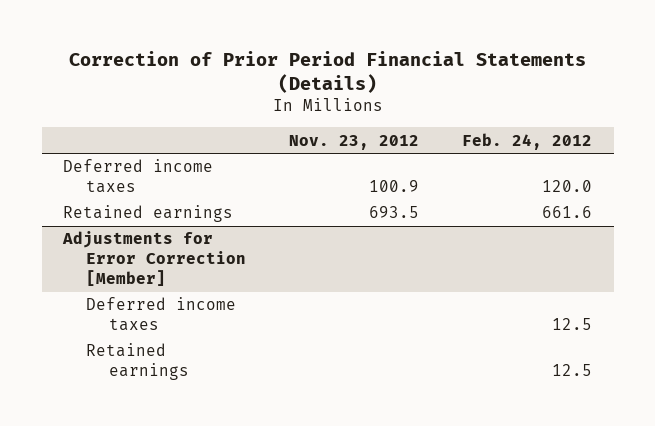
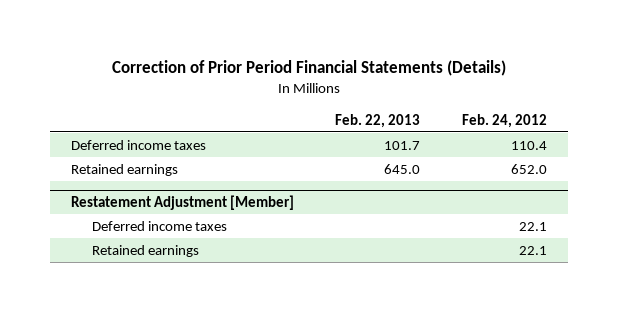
- | Nov. 23, 2012 | Feb. 24, 2012
+ | Feb. 22, 2013 | Feb. 24, 2012
- Deferred income taxes | 100.9 | 120.0
- Retained earnings | 693.5 | 661.6
- Adjustments for Error Correction [Member]
- Deferred income taxes | | 12.5
- Retained earnings | | 12.5
+ Deferred income taxes | 101.7 | 110.4
+ Retained earnings | 645.0 | 652.0
+ Restatement Adjustment [Member]
+ Deferred income taxes | | 22.1
+ Retained earnings | | 22.1

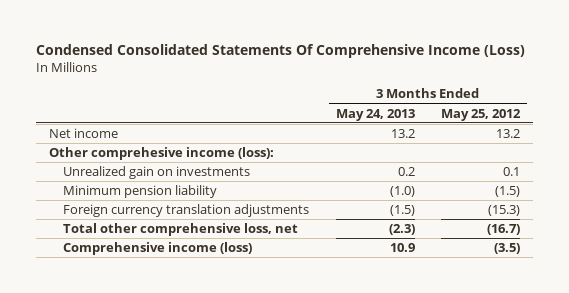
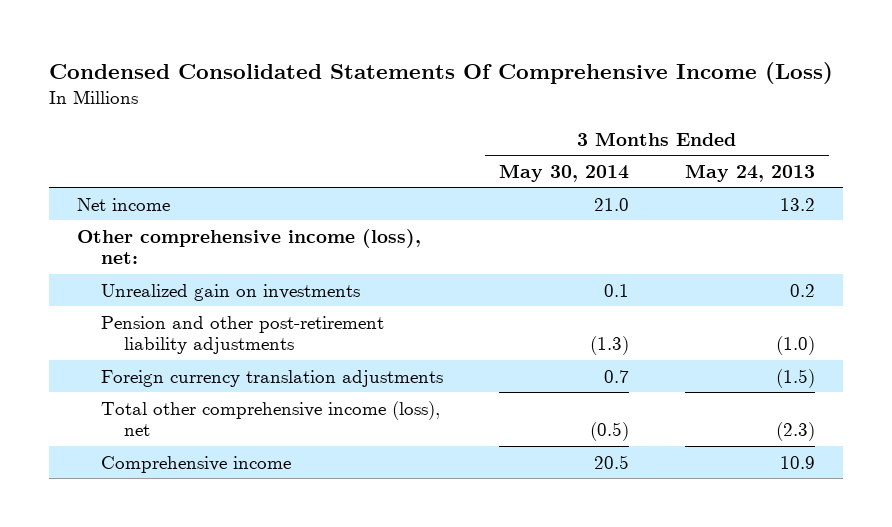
- | 3 Months Ended May 24, 2013 | 3 Months Ended May 25, 2012
+ | 3 Months Ended May 30, 2014 | 3 Months Ended May 24, 2013
- Other comprehesive income (loss):
+ Other comprehensive income (loss), net:
- Minimum pension liability | (1.0) | (1.5)
+ Pension and other post-retirement liability adjustments | (1.3) | (1.0)
- Total other comprehensive loss, net | (2.3) | (16.7)
- Comprehensive income (loss) | 10.9 | (3.5)
+ Total other comprehensive income (loss), net | (0.5) | (2.3)
+ Comprehensive income | 20.5 | 10.9

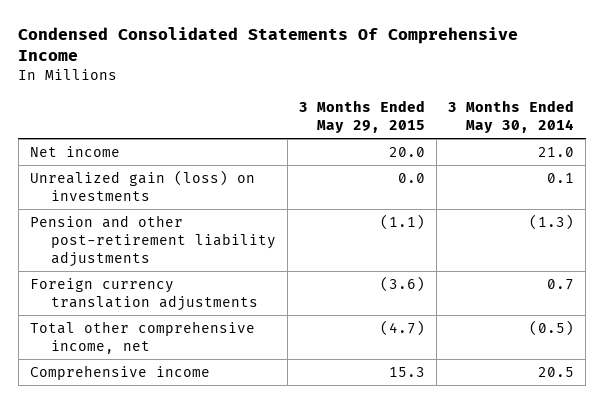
- Condensed Consolidated Statements Of Comprehensive Income (Loss)
+ Condensed Consolidated Statements Of Comprehensive Income
- | 3 Months Ended May 30, 2014 | 3 Months Ended May 24, 2013
+ | 3 Months Ended May 29, 2015 | 3 Months Ended May 30, 2014
- Other comprehensive income (loss), net:
- Unrealized gain on investments | 0.1 | 0.2
+ Unrealized gain (loss) on investments | 0.0 | 0.1
- Total other comprehensive income (loss), net | (0.5) | (2.3)
+ Total other comprehensive income, net | (4.7) | (0.5)

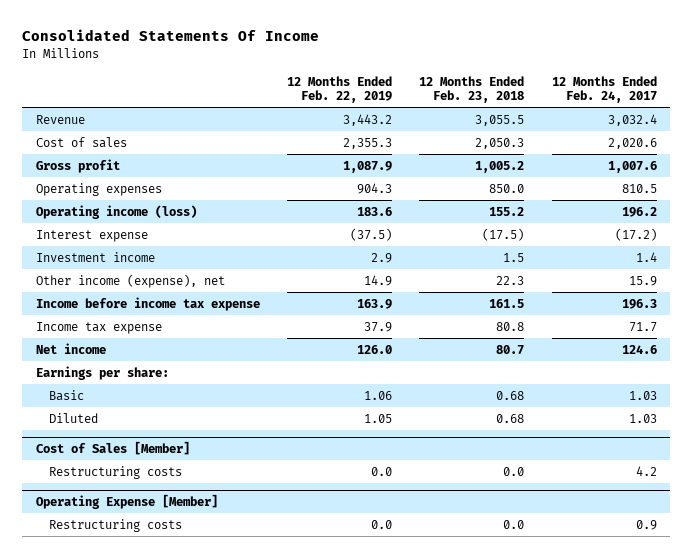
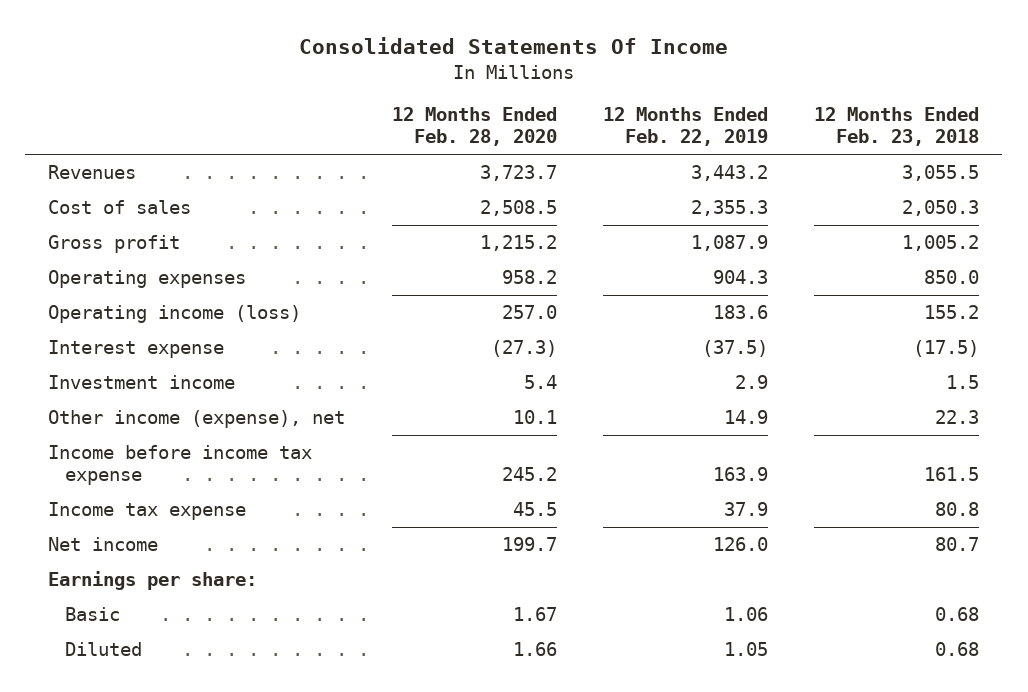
- | 12 Months Ended Feb. 22, 2019 | 12 Months Ended Feb. 23, 2018 | 12 Months Ended Feb. 24, 2017
+ | 12 Months Ended Feb. 28, 2020 | 12 Months Ended Feb. 22, 2019 | 12 Months Ended Feb. 23, 2018
- Revenue | 3,443.2 | 3,055.5 | 3,032.4
+ Revenues | 3,723.7 | 3,443.2 | 3,055.5
- Cost of Sales [Member]
- Restructuring costs | 0.0 | 0.0 | 4.2
- Operating Expense [Member]
- Restructuring costs | 0.0 | 0.0 | 0.9

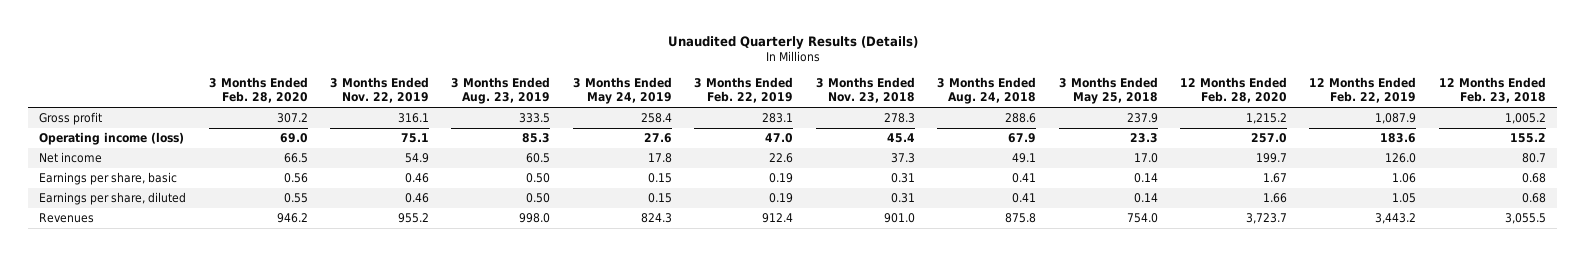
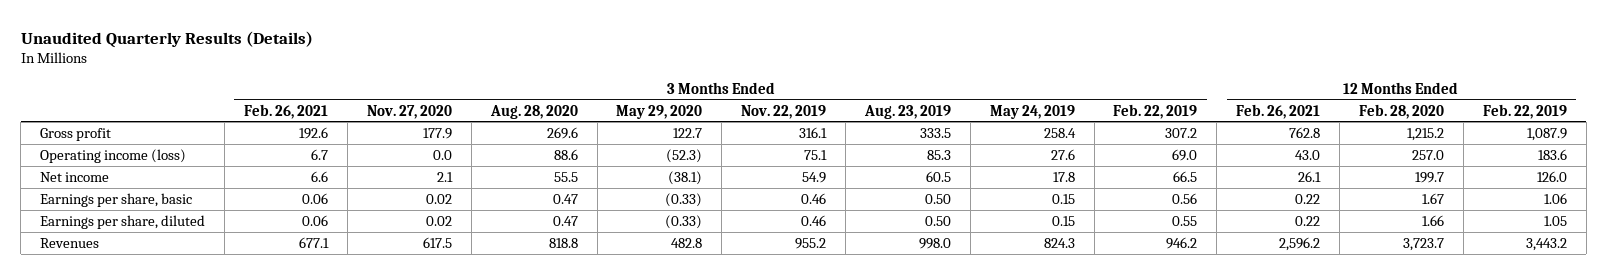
- | 3 Months Ended Feb. 28, 2020 | 3 Months Ended Nov. 22, 2019 | 3 Months Ended Aug. 23, 2019 | 3 Months Ended May 24, 2019 | 3 Months Ended Feb. 22, 2019 | 3 Months Ended Nov. 23, 2018 | 3 Months Ended Aug. 24, 2018 | 3 Months Ended May 25, 2018 | 12 Months Ended Feb. 28, 2020 | 12 Months Ended Feb. 22, 2019 | 12 Months Ended Feb. 23, 2018
+ | 3 Months Ended Feb. 26, 2021 | 3 Months Ended Nov. 27, 2020 | 3 Months Ended Aug. 28, 2020 | 3 Months Ended May 29, 2020 | 3 Months Ended Nov. 22, 2019 | 3 Months Ended Aug. 23, 2019 | 3 Months Ended May 24, 2019 | 3 Months Ended Feb. 22, 2019 | 12 Months Ended Feb. 26, 2021 | 12 Months Ended Feb. 28, 2020 | 12 Months Ended Feb. 22, 2019
- Gross profit | 307.2 | 316.1 | 333.5 | 258.4 | 283.1 | 278.3 | 288.6 | 237.9 | 1,215.2 | 1,087.9 | 1,005.2
- Operating income (loss) | 69.0 | 75.1 | 85.3 | 27.6 | 47.0 | 45.4 | 67.9 | 23.3 | 257.0 | 183.6 | 155.2
- Net income | 66.5 | 54.9 | 60.5 | 17.8 | 22.6 | 37.3 | 49.1 | 17.0 | 199.7 | 126.0 | 80.7
- Earnings per share, basic | 0.56 | 0.46 | 0.50 | 0.15 | 0.19 | 0.31 | 0.41 | 0.14 | 1.67 | 1.06 | 0.68
- Earnings per share, diluted | 0.55 | 0.46 | 0.50 | 0.15 | 0.19 | 0.31 | 0.41 | 0.14 | 1.66 | 1.05 | 0.68
- Revenues | 946.2 | 955.2 | 998.0 | 824.3 | 912.4 | 901.0 | 875.8 | 754.0 | 3,723.7 | 3,443.2 | 3,055.5
+ Gross profit | 192.6 | 177.9 | 269.6 | 122.7 | 316.1 | 333.5 | 258.4 | 307.2 | 762.8 | 1,215.2 | 1,087.9
+ Operating income (loss) | 6.7 | 0.0 | 88.6 | (52.3) | 75.1 | 85.3 | 27.6 | 69.0 | 43.0 | 257.0 | 183.6
+ Net income | 6.6 | 2.1 | 55.5 | (38.1) | 54.9 | 60.5 | 17.8 | 66.5 | 26.1 | 199.7 | 126.0
+ Earnings per share, basic | 0.06 | 0.02 | 0.47 | (0.33) | 0.46 | 0.50 | 0.15 | 0.56 | 0.22 | 1.67 | 1.06
+ Earnings per share, diluted | 0.06 | 0.02 | 0.47 | (0.33) | 0.46 | 0.50 | 0.15 | 0.55 | 0.22 | 1.66 | 1.05
+ Revenues | 677.1 | 617.5 | 818.8 | 482.8 | 955.2 | 998.0 | 824.3 | 946.2 | 2,596.2 | 3,723.7 | 3,443.2

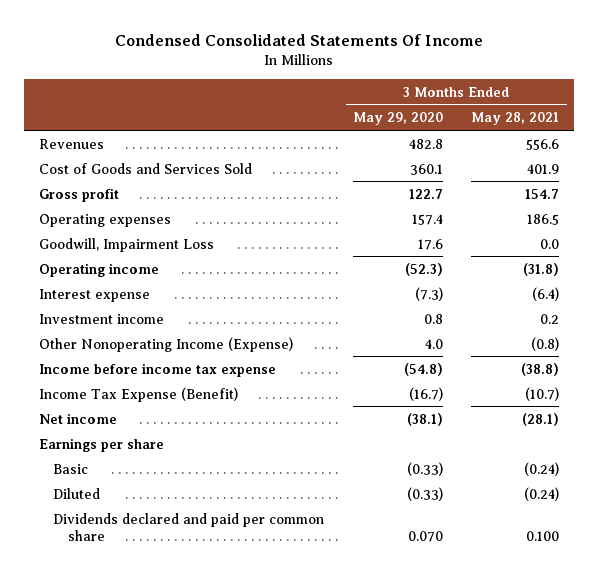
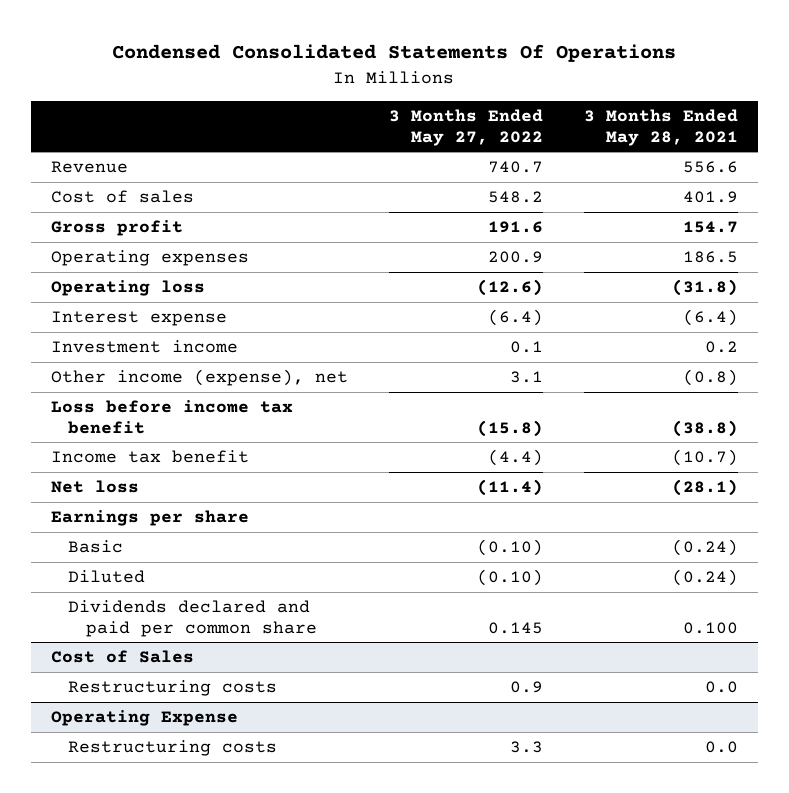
- Condensed Consolidated Statements Of Income
+ Condensed Consolidated Statements Of Operations
- | 3 Months Ended May 29, 2020 | 3 Months Ended May 28, 2021
+ | 3 Months Ended May 27, 2022 | 3 Months Ended May 28, 2021
- Revenues | 482.8 | 556.6
- Cost of Goods and Services Sold | 360.1 | 401.9
+ Revenue | 740.7 | 556.6
+ Cost of sales | 548.2 | 401.9
- Goodwill, Impairment Loss | 17.6 | 0.0
- Operating income | (52.3) | (31.8)
+ Operating loss | (12.6) | (31.8)
- Other Nonoperating Income (Expense) | 4.0 | (0.8)
- Income before income tax expense | (54.8) | (38.8)
- Income Tax Expense (Benefit) | (16.7) | (10.7)
- Net income | (38.1) | (28.1)
+ Other income (expense), net | 3.1 | (0.8)
+ Loss before income tax benefit | (15.8) | (38.8)
+ Income tax benefit | (4.4) | (10.7)
+ Net loss | (11.4) | (28.1)
+ Cost of Sales
+ Restructuring costs | 0.9 | 0.0
+ Operating Expense
+ Restructuring costs | 3.3 | 0.0

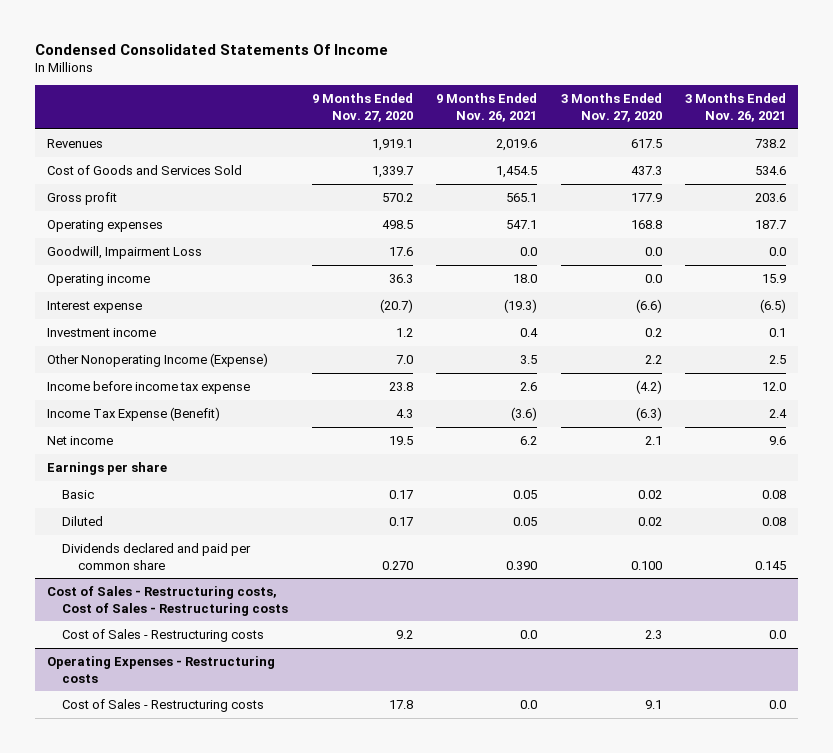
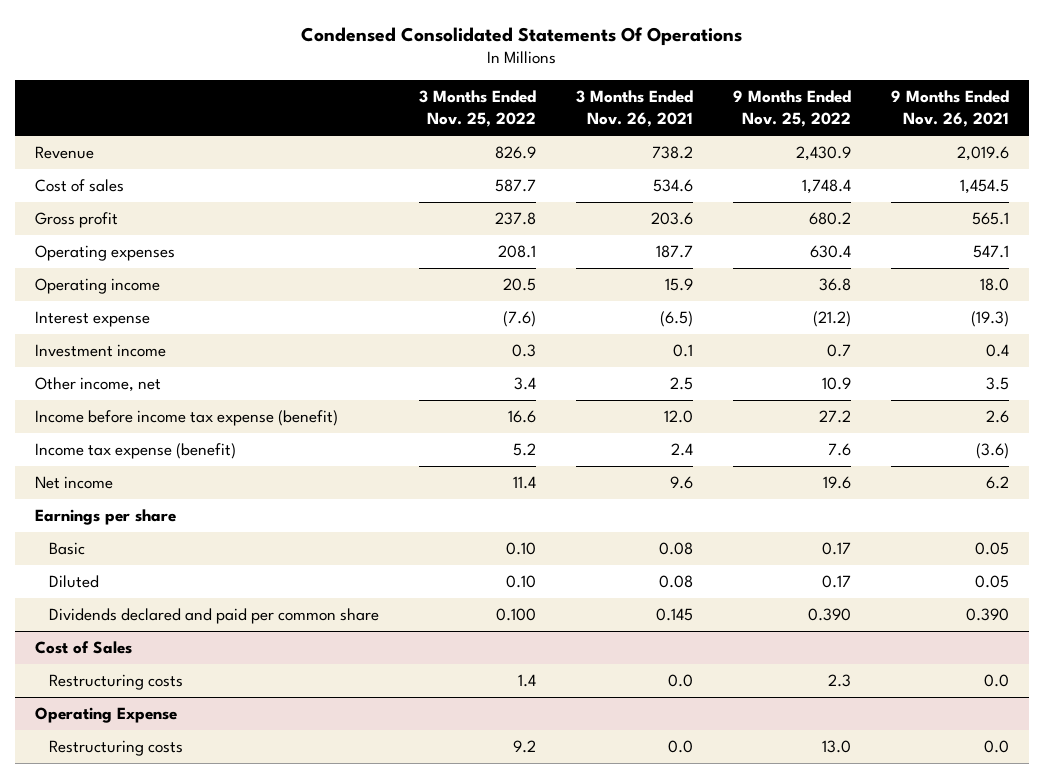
- Condensed Consolidated Statements Of Income
+ Condensed Consolidated Statements Of Operations
- | 9 Months Ended Nov. 27, 2020 | 9 Months Ended Nov. 26, 2021 | 3 Months Ended Nov. 27, 2020 | 3 Months Ended Nov. 26, 2021
+ | 3 Months Ended Nov. 25, 2022 | 3 Months Ended Nov. 26, 2021 | 9 Months Ended Nov. 25, 2022 | 9 Months Ended Nov. 26, 2021
- Revenues | 1,919.1 | 2,019.6 | 617.5 | 738.2
- Cost of Goods and Services Sold | 1,339.7 | 1,454.5 | 437.3 | 534.6
+ Revenue | 826.9 | 738.2 | 2,430.9 | 2,019.6
+ Cost of sales | 587.7 | 534.6 | 1,748.4 | 1,454.5
- Goodwill, Impairment Loss | 17.6 | 0.0 | 0.0 | 0.0
- Other Nonoperating Income (Expense) | 7.0 | 3.5 | 2.2 | 2.5
- Income before income tax expense | 23.8 | 2.6 | (4.2) | 12.0
- Income Tax Expense (Benefit) | 4.3 | (3.6) | (6.3) | 2.4
+ Other income, net | 3.4 | 2.5 | 10.9 | 3.5
+ Income before income tax expense (benefit) | 16.6 | 12.0 | 27.2 | 2.6
+ Income tax expense (benefit) | 5.2 | 2.4 | 7.6 | (3.6)
- Cost of Sales - Restructuring costs, Cost of Sales - Restructuring costs
- Cost of Sales - Restructuring costs | 9.2 | 0.0 | 2.3 | 0.0
- Operating Expenses - Restructuring costs
- Cost of Sales - Restructuring costs | 17.8 | 0.0 | 9.1 | 0.0
+ Cost of Sales
+ Restructuring costs | 1.4 | 0.0 | 2.3 | 0.0
+ Operating Expense
+ Restructuring costs | 9.2 | 0.0 | 13.0 | 0.0

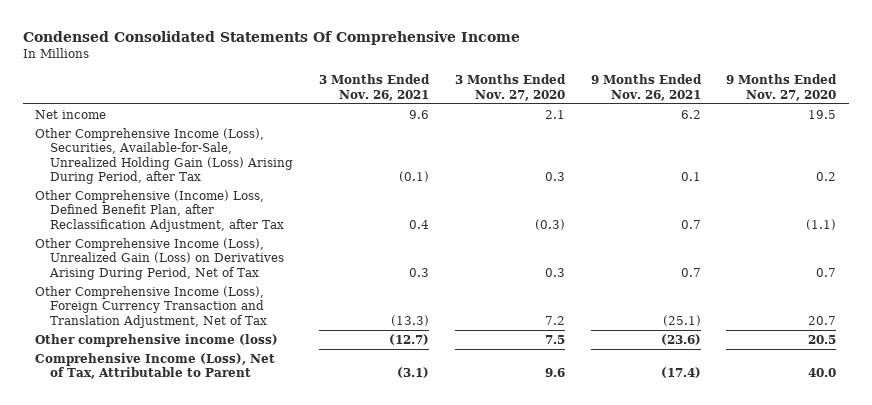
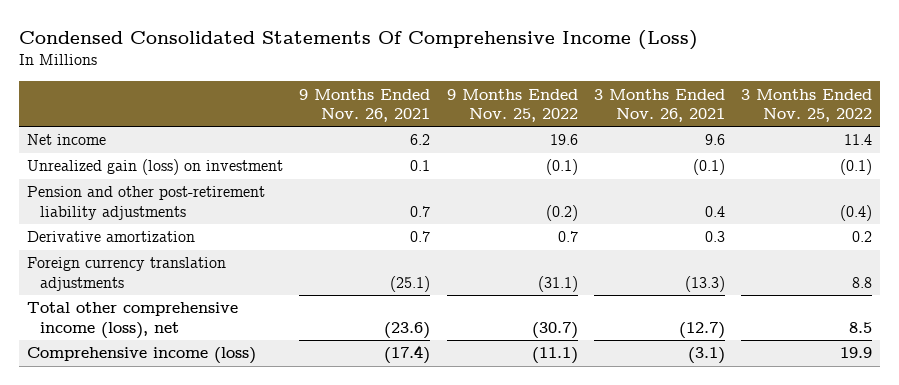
- Condensed Consolidated Statements Of Comprehensive Income
+ Condensed Consolidated Statements Of Comprehensive Income (Loss)
- | 3 Months Ended Nov. 26, 2021 | 3 Months Ended Nov. 27, 2020 | 9 Months Ended Nov. 26, 2021 | 9 Months Ended Nov. 27, 2020
+ | 9 Months Ended Nov. 26, 2021 | 9 Months Ended Nov. 25, 2022 | 3 Months Ended Nov. 26, 2021 | 3 Months Ended Nov. 25, 2022
- Other Comprehensive Income (Loss), Securities, Available-for-Sale, Unrealized Holding Gain (Loss) Arising During Period, after Tax | (0.1) | 0.3 | 0.1 | 0.2
- Other Comprehensive (Income) Loss, Defined Benefit Plan, after Reclassification Adjustment, after Tax | 0.4 | (0.3) | 0.7 | (1.1)
- Other Comprehensive Income (Loss), Unrealized Gain (Loss) on Derivatives Arising During Period, Net of Tax | 0.3 | 0.3 | 0.7 | 0.7
- Other Comprehensive Income (Loss), Foreign Currency Transaction and Translation Adjustment, Net of Tax | (13.3) | 7.2 | (25.1) | 20.7
- Other comprehensive income (loss) | (12.7) | 7.5 | (23.6) | 20.5
- Comprehensive Income (Loss), Net of Tax, Attributable to Parent | (3.1) | 9.6 | (17.4) | 40.0
+ Unrealized gain (loss) on investment | 0.1 | (0.1) | (0.1) | (0.1)
+ Pension and other post-retirement liability adjustments | 0.7 | (0.2) | 0.4 | (0.4)
+ Derivative amortization | 0.7 | 0.7 | 0.3 | 0.2
+ Foreign currency translation adjustments | (25.1) | (31.1) | (13.3) | 8.8
+ Total other comprehensive income (loss), net | (23.6) | (30.7) | (12.7) | 8.5
+ Comprehensive income (loss) | (17.4) | (11.1) | (3.1) | 19.9

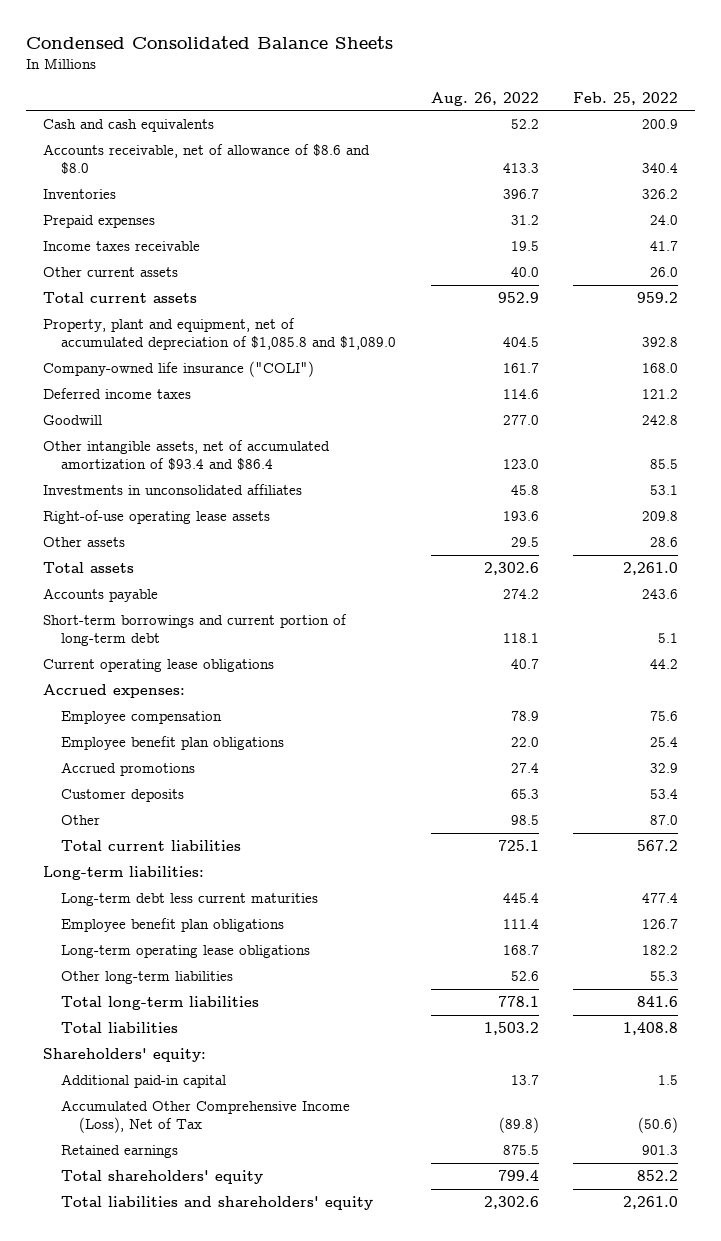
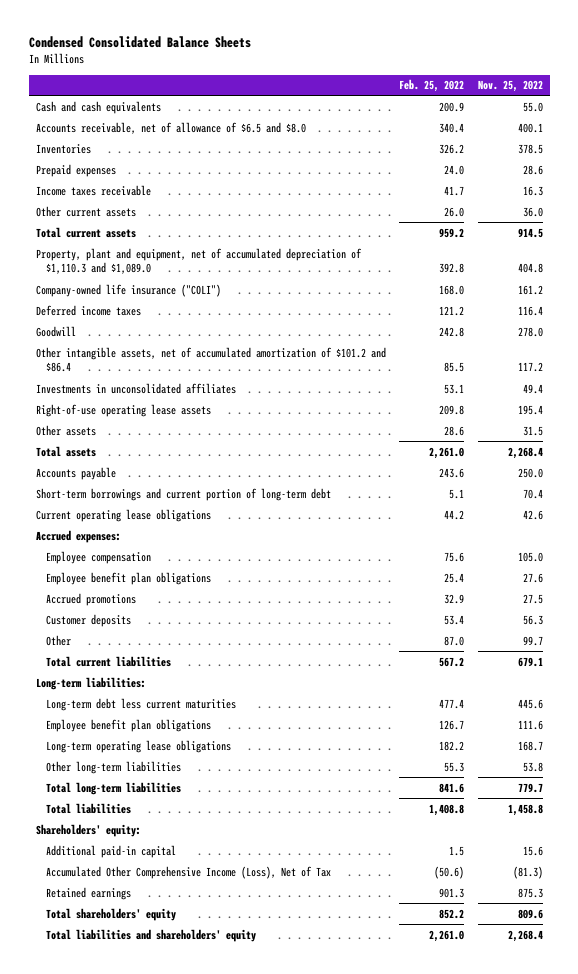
- | Aug. 26, 2022 | Feb. 25, 2022
+ | Feb. 25, 2022 | Nov. 25, 2022
- Accounts receivable, net of allowance of $8.6 and $8.0 | 413.3 | 340.4
+ Accounts receivable, net of allowance of $6.5 and $8.0 | 340.4 | 400.1
- Property, plant and equipment, net of accumulated depreciation of $1,085.8 and $1,089.0 | 404.5 | 392.8
+ Property, plant and equipment, net of accumulated depreciation of $1,110.3 and $1,089.0 | 392.8 | 404.8
- Other intangible assets, net of accumulated amortization of $93.4 and $86.4 | 123.0 | 85.5
+ Other intangible assets, net of accumulated amortization of $101.2 and $86.4 | 85.5 | 117.2

